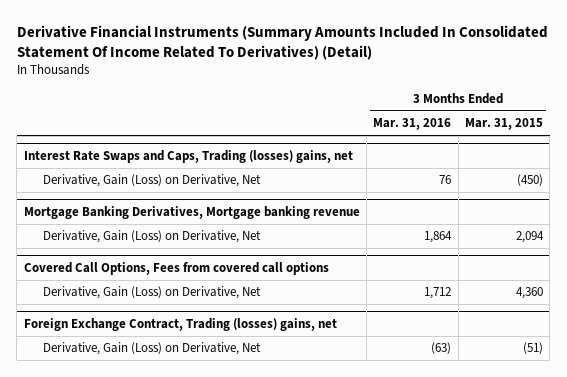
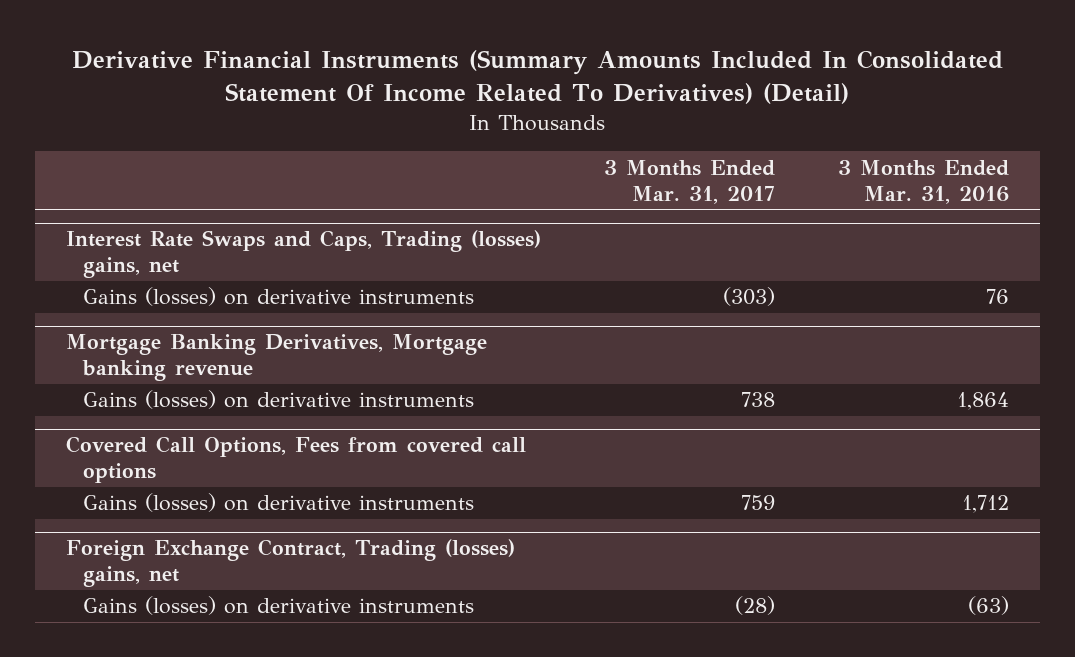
- | 3 Months Ended Mar. 31, 2016 | 3 Months Ended Mar. 31, 2015
+ | 3 Months Ended Mar. 31, 2017 | 3 Months Ended Mar. 31, 2016
@ Interest Rate Swaps and Caps, Trading (losses) gains, net
- Derivative, Gain (Loss) on Derivative, Net | 76 | (450)
+ Gains (losses) on derivative instruments | (303) | 76
@ Mortgage Banking Derivatives, Mortgage banking revenue
- Derivative, Gain (Loss) on Derivative, Net | 1,864 | 2,094
+ Gains (losses) on derivative instruments | 738 | 1,864
@ Covered Call Options, Fees from covered call options
- Derivative, Gain (Loss) on Derivative, Net | 1,712 | 4,360
+ Gains (losses) on derivative instruments | 759 | 1,712
@ Foreign Exchange Contract, Trading (losses) gains, net
- Derivative, Gain (Loss) on Derivative, Net | (63) | (51)
+ Gains (losses) on derivative instruments | (28) | (63)

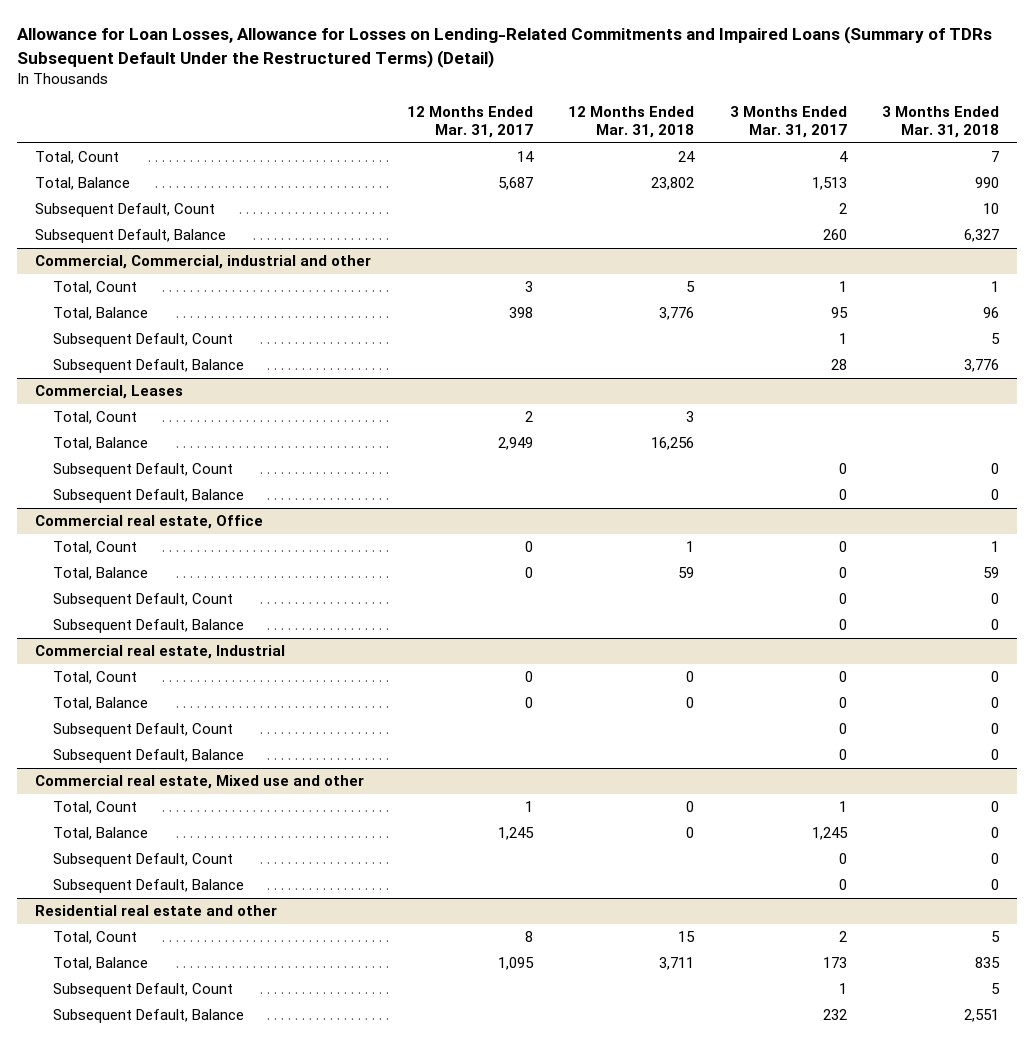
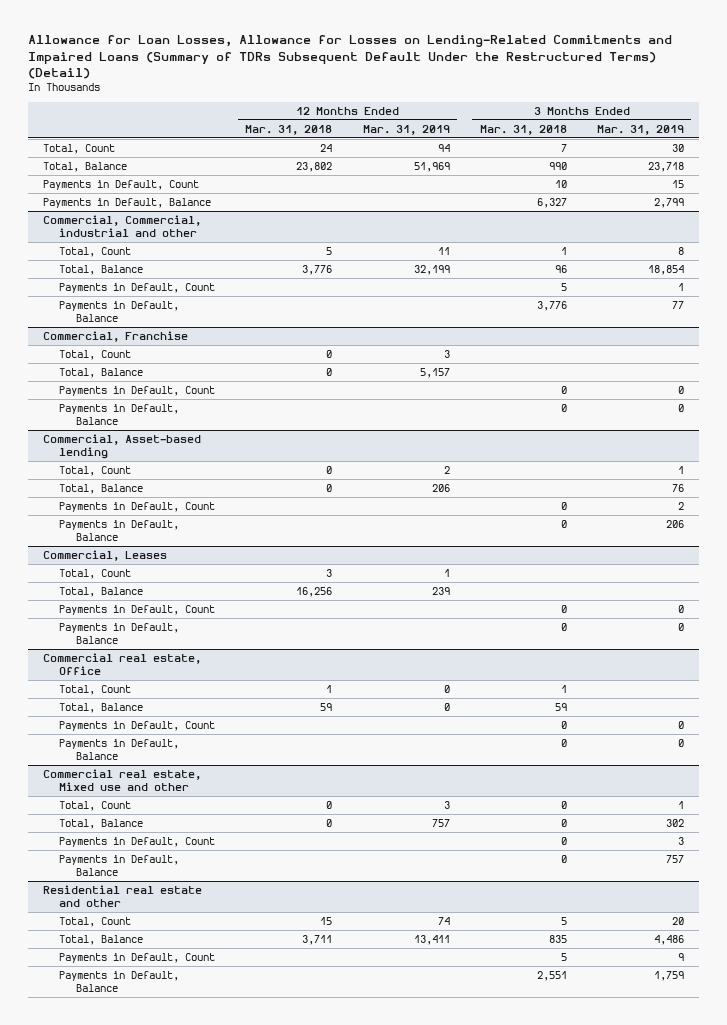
- | 12 Months Ended Mar. 31, 2017 | 12 Months Ended Mar. 31, 2018 | 3 Months Ended Mar. 31, 2017 | 3 Months Ended Mar. 31, 2018
+ | 12 Months Ended Mar. 31, 2018 | 12 Months Ended Mar. 31, 2019 | 3 Months Ended Mar. 31, 2018 | 3 Months Ended Mar. 31, 2019
- Subsequent Default, Count | | | 2 | 10
- Subsequent Default, Balance | | | 260 | 6,327
+ Payments in Default, Count | | | 10 | 15
+ Payments in Default, Balance | | | 6,327 | 2,799
@ Commercial, Commercial, industrial and other
- Subsequent Default, Count | | | 1 | 5
- Subsequent Default, Balance | | | 28 | 3,776
+ Payments in Default, Count | | | 5 | 1
+ Payments in Default, Balance | | | 3,776 | 77
+ Commercial, Franchise
+ Total, Count | 0 | 3 | |
+ Total, Balance | 0 | 5,157 | |
+ Payments in Default, Count | | | 0 | 0
+ Payments in Default, Balance | | | 0 | 0
+ Commercial, Asset-based lending
+ Total, Count | 0 | 2 | | 1
+ Total, Balance | 0 | 206 | | 76
+ Payments in Default, Count | | | 0 | 2
+ Payments in Default, Balance | | | 0 | 206
@ Commercial, Leases
- Subsequent Default, Count | | | 0 | 0
- Subsequent Default, Balance | | | 0 | 0
+ Payments in Default, Count | | | 0 | 0
+ Payments in Default, Balance | | | 0 | 0
@ Commercial real estate, Office
- Subsequent Default, Count | | | 0 | 0
- Subsequent Default, Balance | | | 0 | 0
- Commercial real estate, Industrial
- Total, Count | 0 | 0 | 0 | 0
- Total, Balance | 0 | 0 | 0 | 0
- Subsequent Default, Count | | | 0 | 0
- Subsequent Default, Balance | | | 0 | 0
@ Commercial real estate, Office
+ Payments in Default, Count | | | 0 | 0
+ Payments in Default, Balance | | | 0 | 0
@ Commercial real estate, Mixed use and other
- Subsequent Default, Count | | | 0 | 0
- Subsequent Default, Balance | | | 0 | 0
+ Payments in Default, Count | | | 0 | 3
+ Payments in Default, Balance | | | 0 | 757
@ Residential real estate and other
- Subsequent Default, Count | | | 1 | 5
- Subsequent Default, Balance | | | 232 | 2,551
+ Payments in Default, Count | | | 5 | 9
+ Payments in Default, Balance | | | 2,551 | 1,759

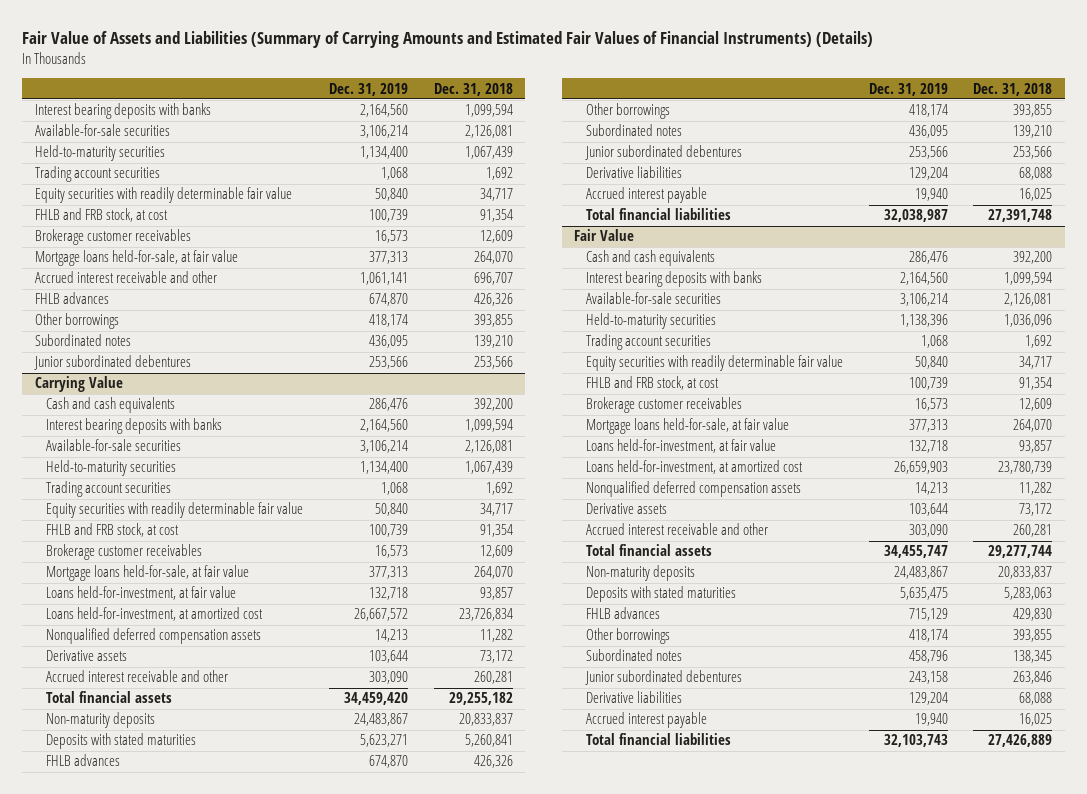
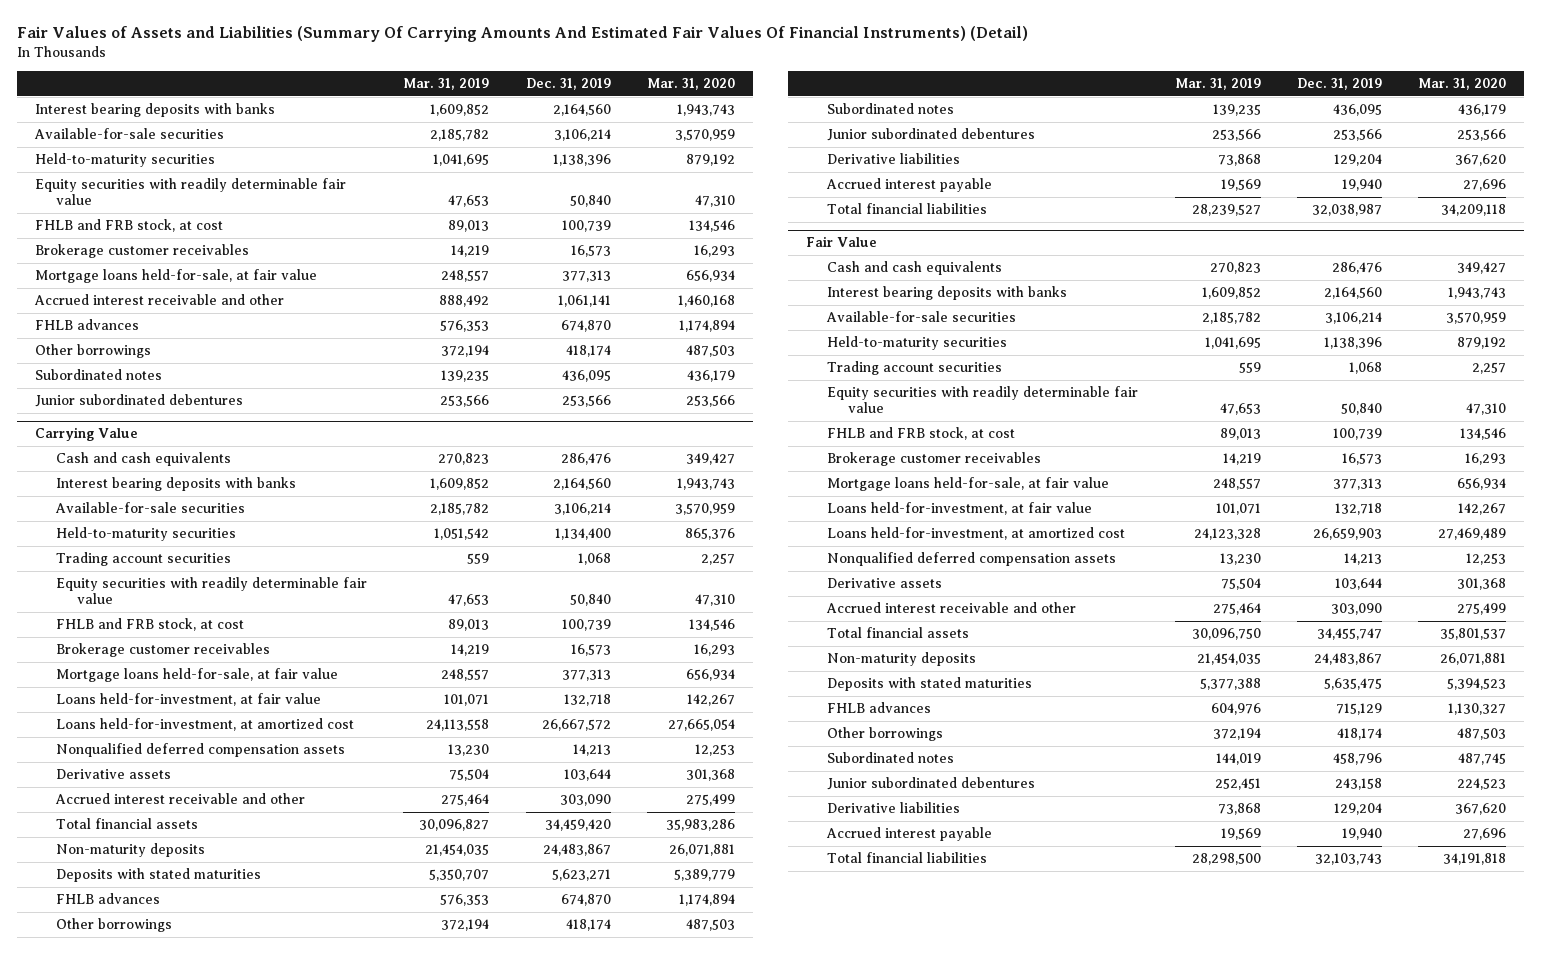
- Fair Value of Assets and Liabilities (Summary of Carrying Amounts and Estimated Fair Values of Financial Instruments) (Details)
+ Fair Values of Assets and Liabilities (Summary Of Carrying Amounts And Estimated Fair Values Of Financial Instruments) (Detail)
- | Dec. 31, 2019 | Dec. 31, 2018
+ | Mar. 31, 2019 | Dec. 31, 2019 | Mar. 31, 2020
- Held-to-maturity securities | 1,134,400 | 1,067,439
- Trading account securities | 1,068 | 1,692
+ Held-to-maturity securities | 1,041,695 | 1,138,396 | 879,192

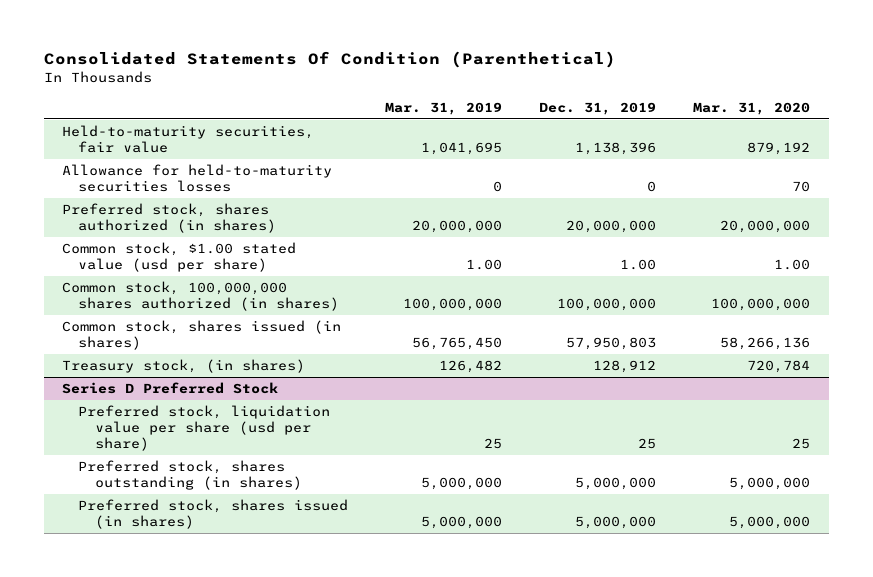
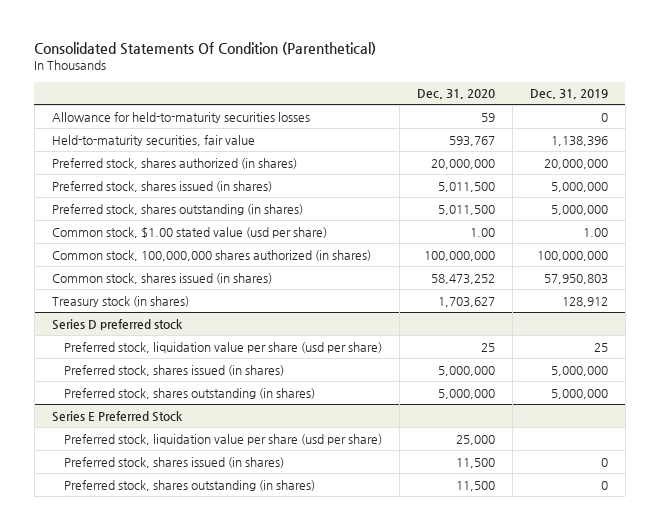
- | Mar. 31, 2019 | Dec. 31, 2019 | Mar. 31, 2020
+ | Dec. 31, 2020 | Dec. 31, 2019
moved down: Held-to-maturity securities, fair value | 593,767 | 1,138,396
+ Preferred stock, shares issued (in shares) | 5,011,500 | 5,000,000
+ Preferred stock, shares outstanding (in shares) | 5,011,500 | 5,000,000
- Treasury stock, (in shares) | 126,482 | 128,912 | 720,784
- Series D Preferred Stock
+ Treasury stock (in shares) | 1,703,627 | 128,912
+ Series D preferred stock
- Preferred stock, shares outstanding (in shares) | 5,000,000 | 5,000,000 | 5,000,000
+ Preferred stock, shares outstanding (in shares) | 5,000,000 | 5,000,000
+ Series E Preferred Stock
+ Preferred stock, liquidation value per share (usd per share) | 25,000 |
+ Preferred stock, shares issued (in shares) | 11,500 | 0
+ Preferred stock, shares outstanding (in shares) | 11,500 | 0

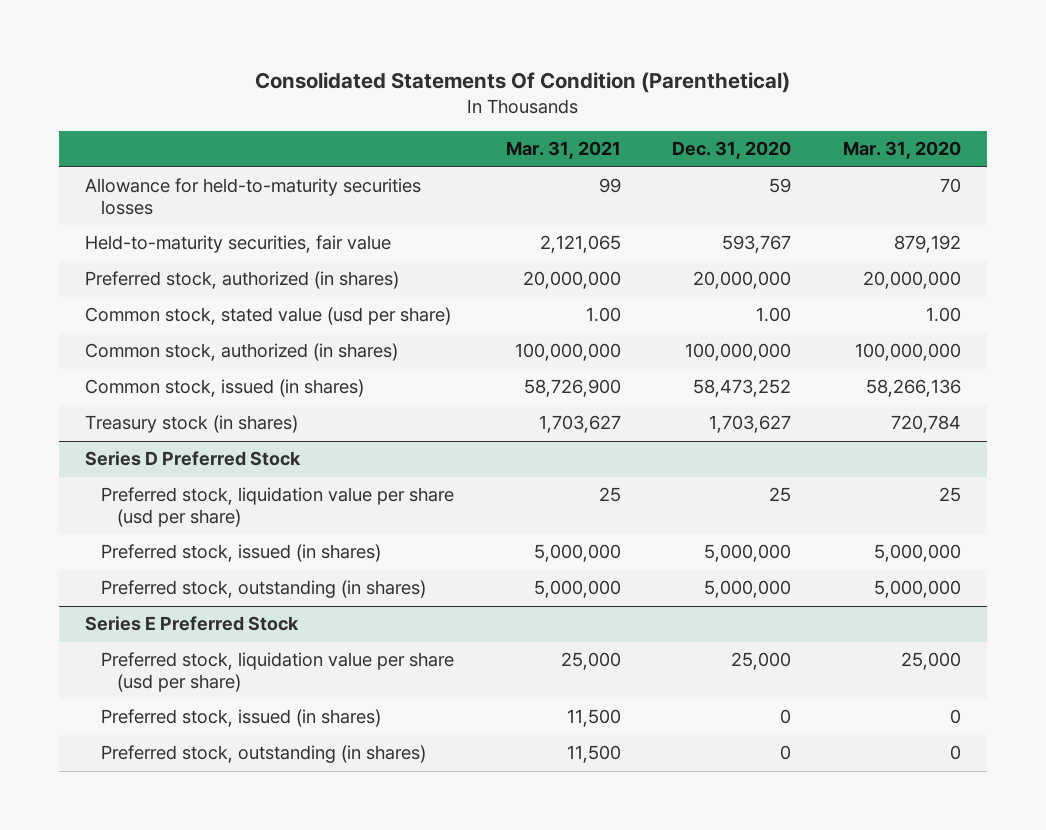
- | Dec. 31, 2020 | Dec. 31, 2019
+ | Mar. 31, 2021 | Dec. 31, 2020 | Mar. 31, 2020
- Preferred stock, shares authorized (in shares) | 20,000,000 | 20,000,000
- Preferred stock, shares issued (in shares) | 5,011,500 | 5,000,000
- Preferred stock, shares outstanding (in shares) | 5,011,500 | 5,000,000
- Common stock, $1.00 stated value (usd per share) | 1.00 | 1.00
- Common stock, 100,000,000 shares authorized (in shares) | 100,000,000 | 100,000,000
- Common stock, shares issued (in shares) | 58,473,252 | 57,950,803
+ Preferred stock, authorized (in shares) | 20,000,000 | 20,000,000 | 20,000,000
+ Common stock, stated value (usd per share) | 1.00 | 1.00 | 1.00
+ Common stock, authorized (in shares) | 100,000,000 | 100,000,000 | 100,000,000
+ Common stock, issued (in shares) | 58,726,900 | 58,473,252 | 58,266,136
- Series D preferred stock
+ Series D Preferred Stock
- Preferred stock, shares issued (in shares) | 5,000,000 | 5,000,000
- Preferred stock, shares outstanding (in shares) | 5,000,000 | 5,000,000
+ Preferred stock, issued (in shares) | 5,000,000 | 5,000,000 | 5,000,000
+ Preferred stock, outstanding (in shares) | 5,000,000 | 5,000,000 | 5,000,000
@ Series E Preferred Stock
- Preferred stock, shares issued (in shares) | 11,500 | 0
- Preferred stock, shares outstanding (in shares) | 11,500 | 0
+ Preferred stock, issued (in shares) | 11,500 | 0 | 0
+ Preferred stock, outstanding (in shares) | 11,500 | 0 | 0

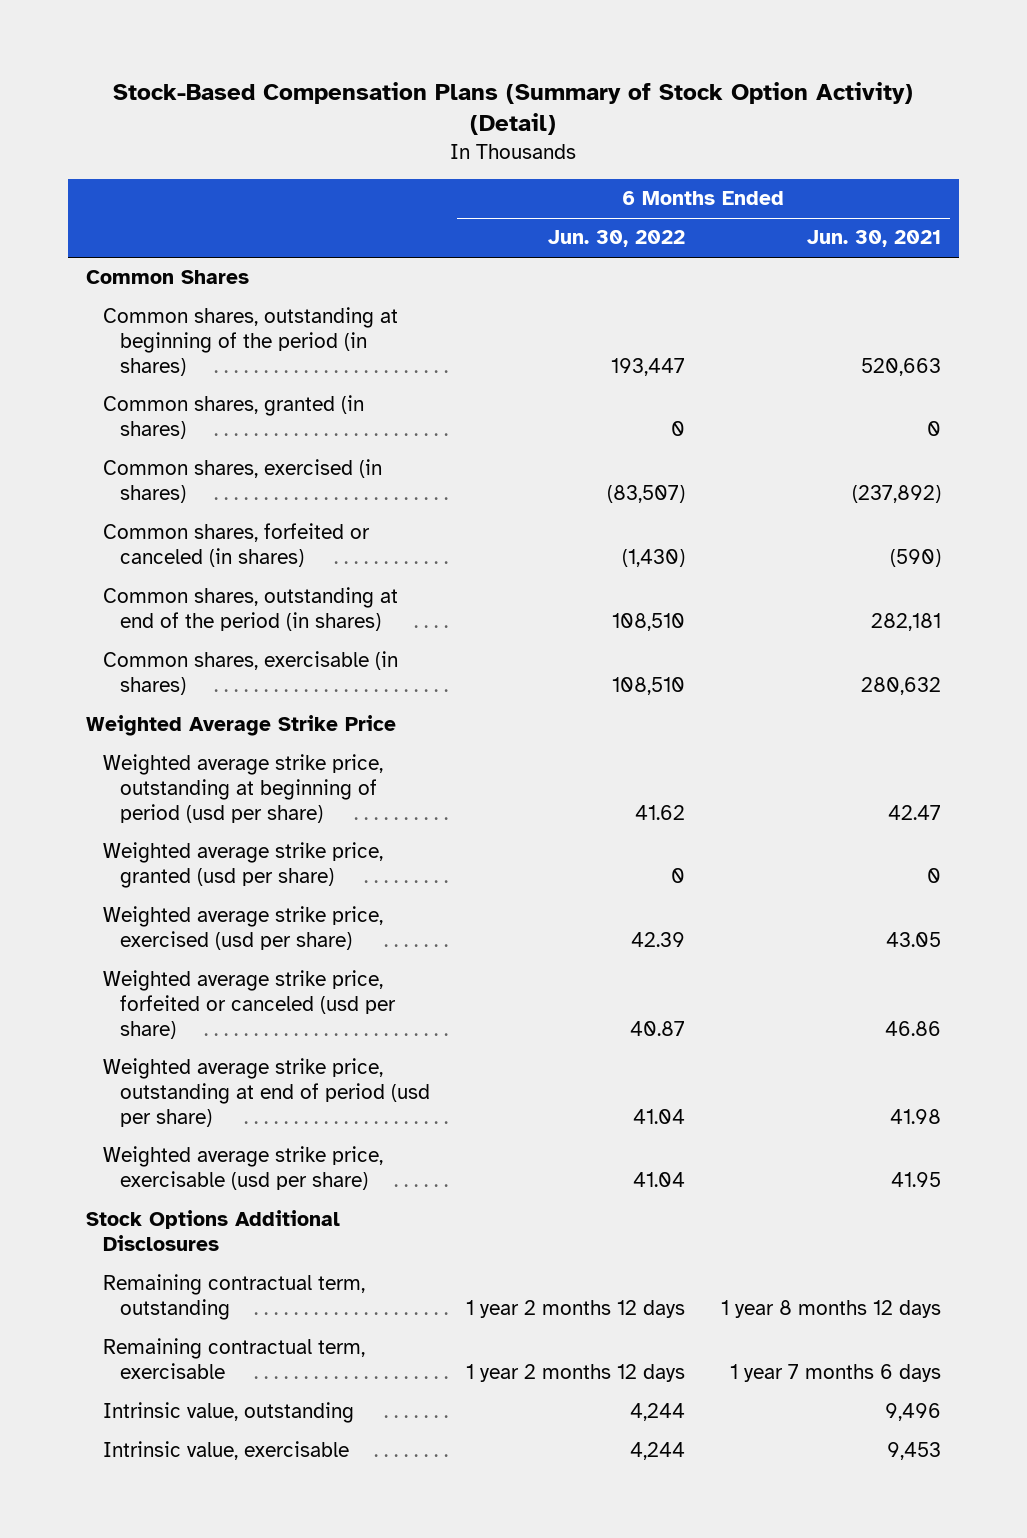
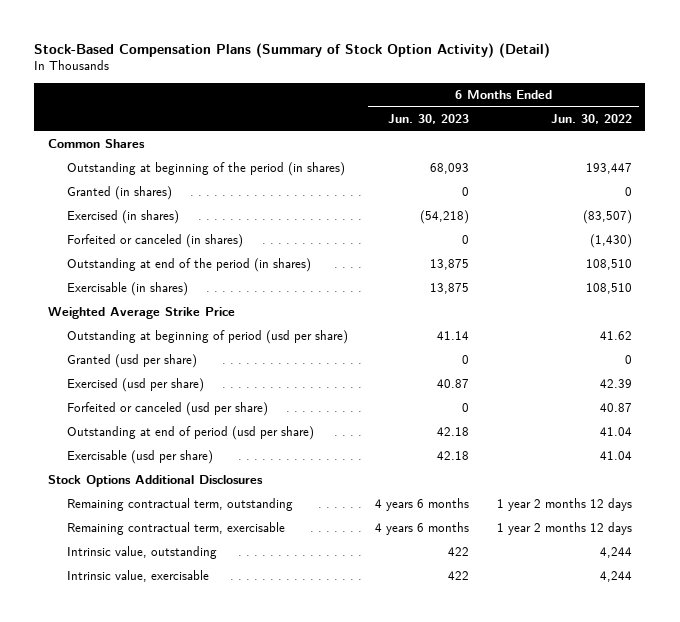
- | 6 Months Ended Jun. 30, 2022 | 6 Months Ended Jun. 30, 2021
+ | 6 Months Ended Jun. 30, 2023 | 6 Months Ended Jun. 30, 2022
- Common shares, outstanding at beginning of the period (in shares) | 193,447 | 520,663
- Common shares, granted (in shares) | 0 | 0
- Common shares, exercised (in shares) | (83,507) | (237,892)
- Common shares, forfeited or canceled (in shares) | (1,430) | (590)
- Common shares, outstanding at end of the period (in shares) | 108,510 | 282,181
- Common shares, exercisable (in shares) | 108,510 | 280,632
+ Outstanding at beginning of the period (in shares) | 68,093 | 193,447
+ Granted (in shares) | 0 | 0
+ Exercised (in shares) | (54,218) | (83,507)
+ Forfeited or canceled (in shares) | 0 | (1,430)
+ Outstanding at end of the period (in shares) | 13,875 | 108,510
+ Exercisable (in shares) | 13,875 | 108,510
- Weighted average strike price, outstanding at beginning of period (usd per share) | 41.62 | 42.47
- Weighted average strike price, granted (usd per share) | 0 | 0
- Weighted average strike price, exercised (usd per share) | 42.39 | 43.05
- Weighted average strike price, forfeited or canceled (usd per share) | 40.87 | 46.86
- Weighted average strike price, outstanding at end of period (usd per share) | 41.04 | 41.98
- Weighted average strike price, exercisable (usd per share) | 41.04 | 41.95
+ Outstanding at beginning of period (usd per share) | 41.14 | 41.62
+ Granted (usd per share) | 0 | 0
+ Exercised (usd per share) | 40.87 | 42.39
+ Forfeited or canceled (usd per share) | 0 | 40.87
+ Outstanding at end of period (usd per share) | 42.18 | 41.04
+ Exercisable (usd per share) | 42.18 | 41.04

